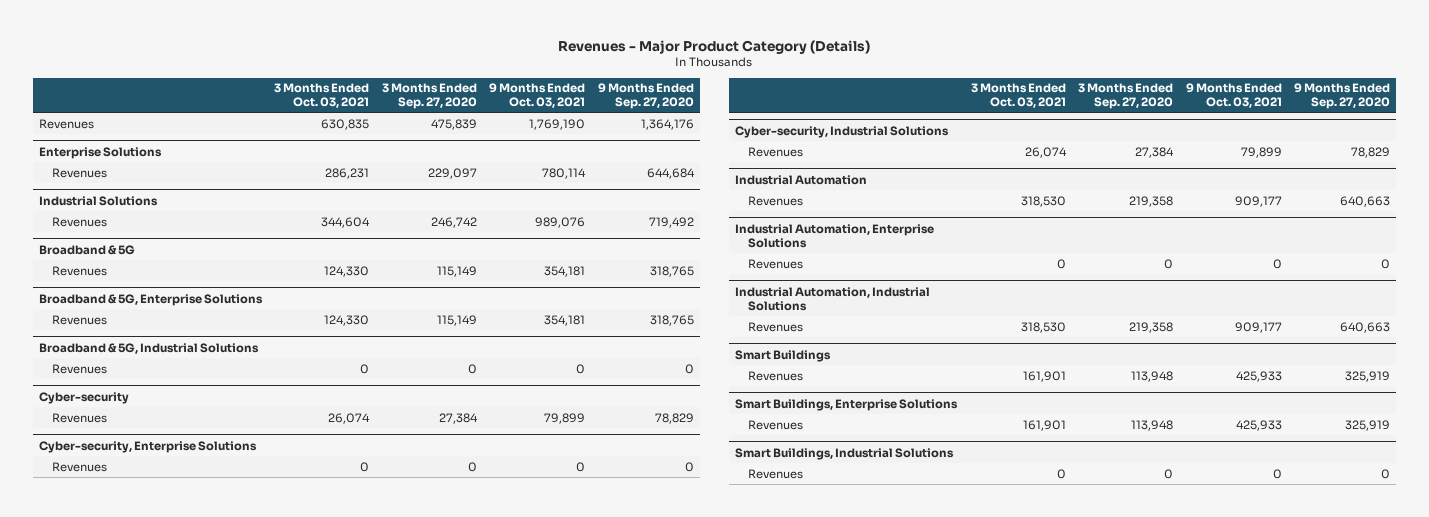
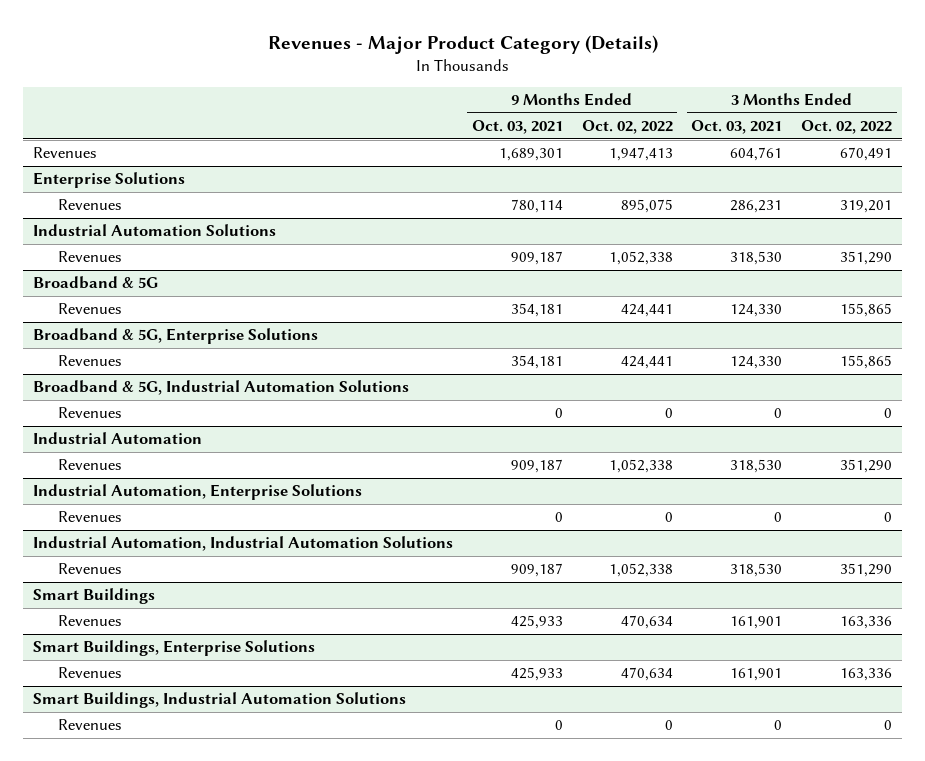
- | 3 Months Ended Oct. 03, 2021 | 3 Months Ended Sep. 27, 2020 | 9 Months Ended Oct. 03, 2021 | 9 Months Ended Sep. 27, 2020
+ | 9 Months Ended Oct. 03, 2021 | 9 Months Ended Oct. 02, 2022 | 3 Months Ended Oct. 03, 2021 | 3 Months Ended Oct. 02, 2022
- Revenues | 630,835 | 475,839 | 1,769,190 | 1,364,176
+ Revenues | 1,689,301 | 1,947,413 | 604,761 | 670,491
- Industrial Solutions
- Revenues | 344,604 | 246,742 | 989,076 | 719,492
+ Industrial Automation Solutions
+ Revenues | 909,187 | 1,052,338 | 318,530 | 351,290
- Broadband & 5G, Industrial Solutions
- Revenues | 0 | 0 | 0 | 0
- Cyber-security
- Revenues | 26,074 | 27,384 | 79,899 | 78,829
- Cyber-security, Enterprise Solutions
+ Broadband & 5G, Industrial Automation Solutions
- Cyber-security, Industrial Solutions
- Revenues | 26,074 | 27,384 | 79,899 | 78,829
@ Industrial Automation
- Revenues | 318,530 | 219,358 | 909,177 | 640,663
+ Revenues | 909,187 | 1,052,338 | 318,530 | 351,290
- Industrial Automation, Industrial Solutions
- Revenues | 318,530 | 219,358 | 909,177 | 640,663
+ Industrial Automation, Industrial Automation Solutions
+ Revenues | 909,187 | 1,052,338 | 318,530 | 351,290
- Smart Buildings, Industrial Solutions
+ Smart Buildings, Industrial Automation Solutions

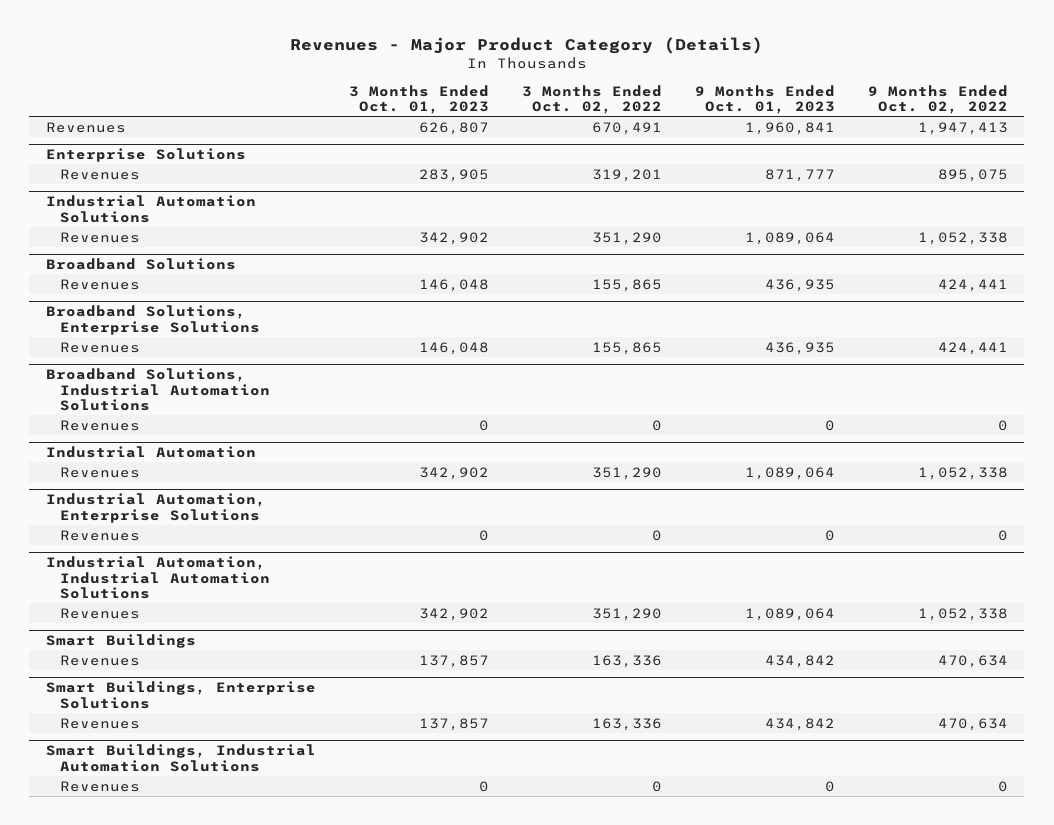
- | 9 Months Ended Oct. 03, 2021 | 9 Months Ended Oct. 02, 2022 | 3 Months Ended Oct. 03, 2021 | 3 Months Ended Oct. 02, 2022
+ | 3 Months Ended Oct. 01, 2023 | 3 Months Ended Oct. 02, 2022 | 9 Months Ended Oct. 01, 2023 | 9 Months Ended Oct. 02, 2022
- Broadband & 5G
+ Broadband Solutions
- Broadband & 5G, Enterprise Solutions
+ Broadband Solutions, Enterprise Solutions
- Broadband & 5G, Industrial Automation Solutions
+ Broadband Solutions, Industrial Automation Solutions

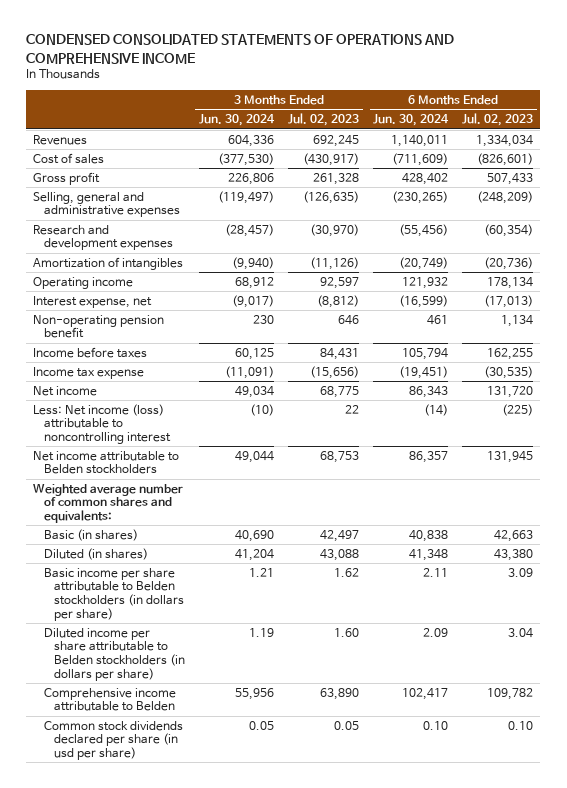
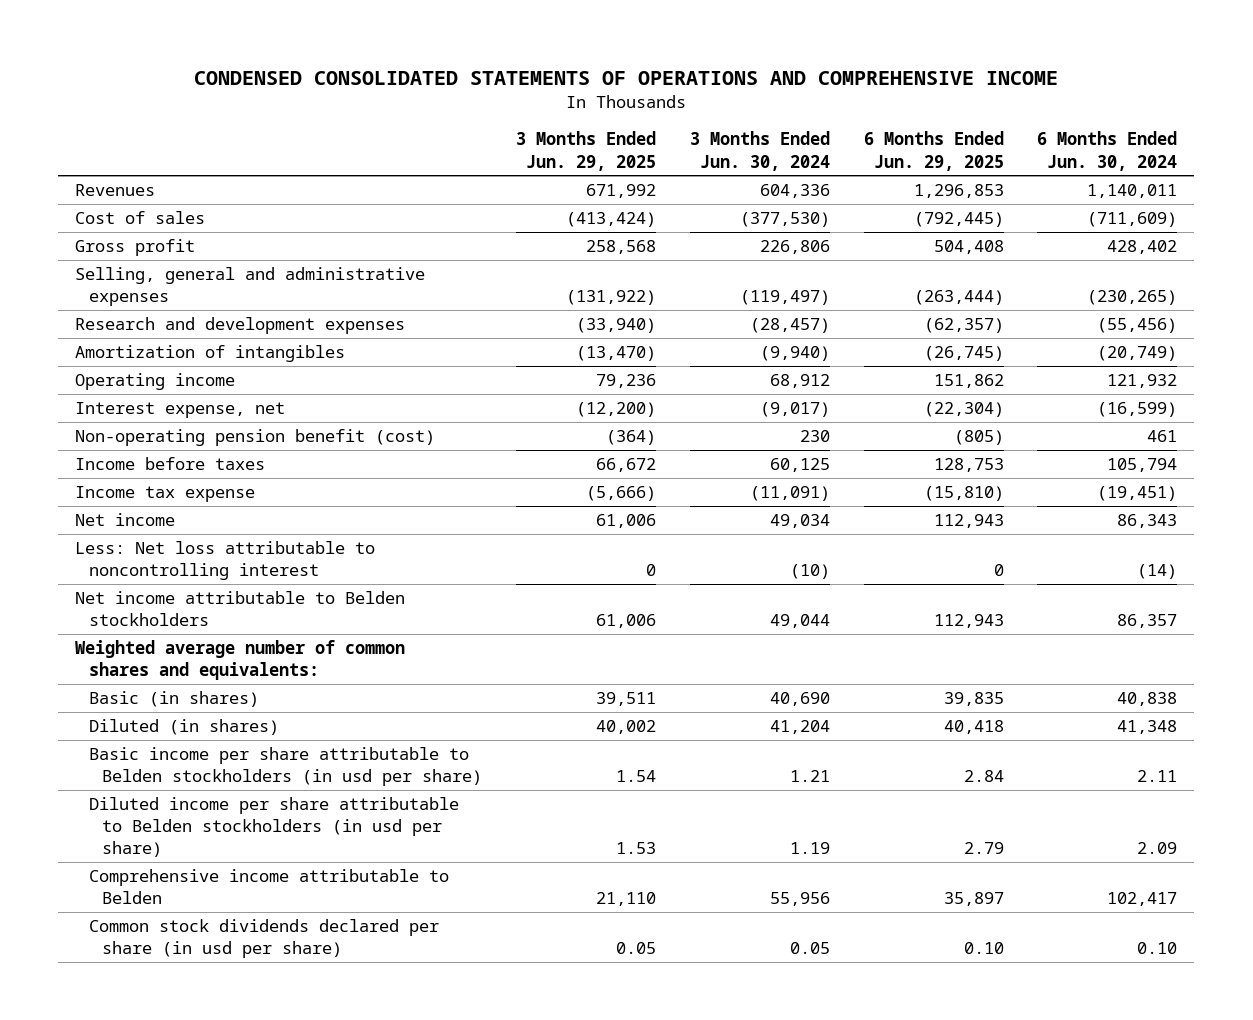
- | 3 Months Ended Jun. 30, 2024 | 3 Months Ended Jul. 02, 2023 | 6 Months Ended Jun. 30, 2024 | 6 Months Ended Jul. 02, 2023
+ | 3 Months Ended Jun. 29, 2025 | 3 Months Ended Jun. 30, 2024 | 6 Months Ended Jun. 29, 2025 | 6 Months Ended Jun. 30, 2024
- Non-operating pension benefit | 230 | 646 | 461 | 1,134
+ Non-operating pension benefit (cost) | (364) | 230 | (805) | 461
- Less: Net income (loss) attributable to noncontrolling interest | (10) | 22 | (14) | (225)
+ Less: Net loss attributable to noncontrolling interest | 0 | (10) | 0 | (14)
- Basic income per share attributable to Belden stockholders (in dollars per share) | 1.21 | 1.62 | 2.11 | 3.09
- Diluted income per share attributable to Belden stockholders (in dollars per share) | 1.19 | 1.60 | 2.09 | 3.04
+ Basic income per share attributable to Belden stockholders (in usd per share) | 1.54 | 1.21 | 2.84 | 2.11
+ Diluted income per share attributable to Belden stockholders (in usd per share) | 1.53 | 1.19 | 2.79 | 2.09

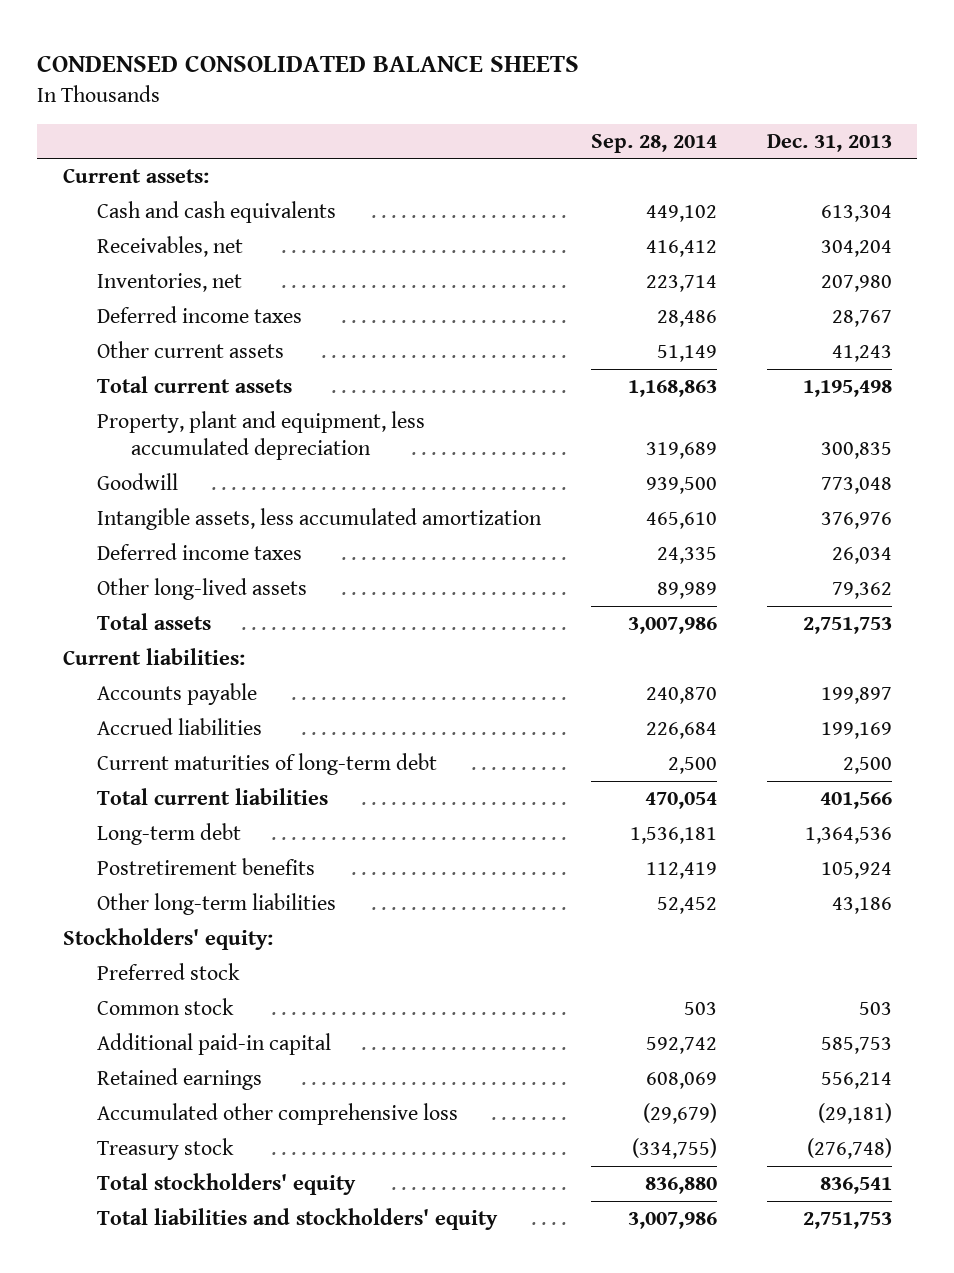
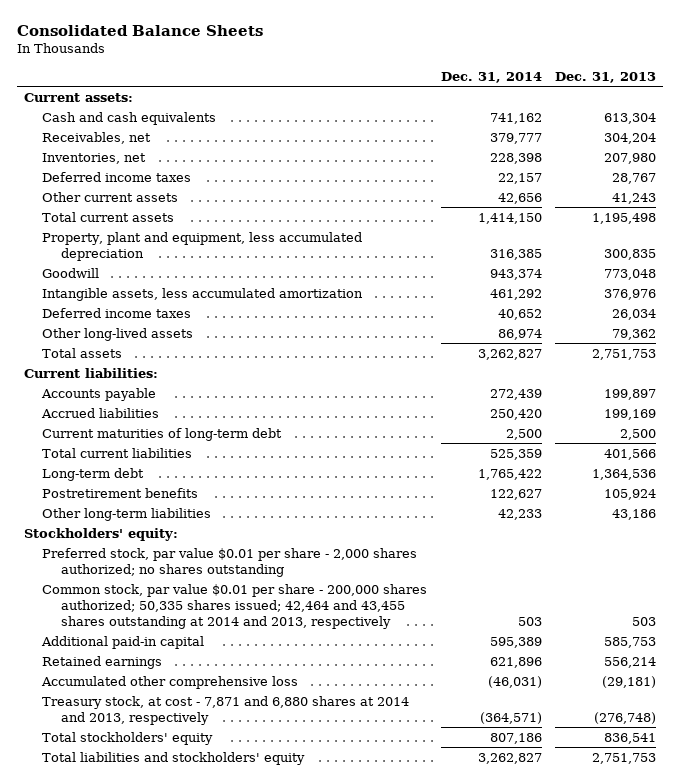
- CONDENSED CONSOLIDATED BALANCE SHEETS
+ Consolidated Balance Sheets
- | Sep. 28, 2014 | Dec. 31, 2013
+ | Dec. 31, 2014 | Dec. 31, 2013
- Preferred stock
- Common stock | 503 | 503
+ Preferred stock, par value $0.01 per share - 2,000 shares authorized; no shares outstanding
+ Common stock, par value $0.01 per share - 200,000 shares authorized; 50,335 shares issued; 42,464 and 43,455 shares outstanding at 2014 and 2013, respectively | 503 | 503
- Treasury stock | (334,755) | (276,748)
+ Treasury stock, at cost - 7,871 and 6,880 shares at 2014 and 2013, respectively | (364,571) | (276,748)

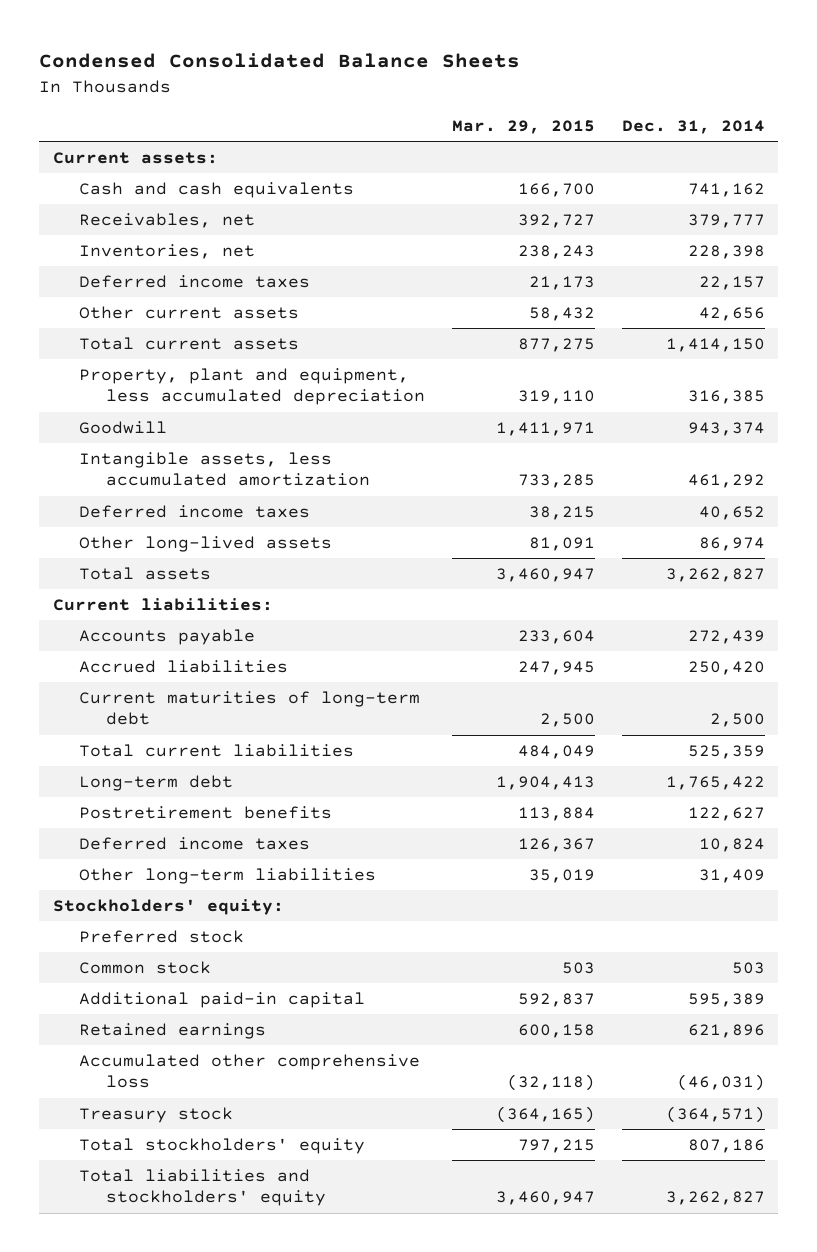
- Consolidated Balance Sheets
+ Condensed Consolidated Balance Sheets
- | Dec. 31, 2014 | Dec. 31, 2013
+ | Mar. 29, 2015 | Dec. 31, 2014
- Other long-term liabilities | 42,233 | 43,186
+ Deferred income taxes | 126,367 | 10,824
+ Other long-term liabilities | 35,019 | 31,409
- Preferred stock, par value $0.01 per share - 2,000 shares authorized; no shares outstanding
- Common stock, par value $0.01 per share - 200,000 shares authorized; 50,335 shares issued; 42,464 and 43,455 shares outstanding at 2014 and 2013, respectively | 503 | 503
+ Preferred stock
+ Common stock | 503 | 503
- Treasury stock, at cost - 7,871 and 6,880 shares at 2014 and 2013, respectively | (364,571) | (276,748)
+ Treasury stock | (364,165) | (364,571)

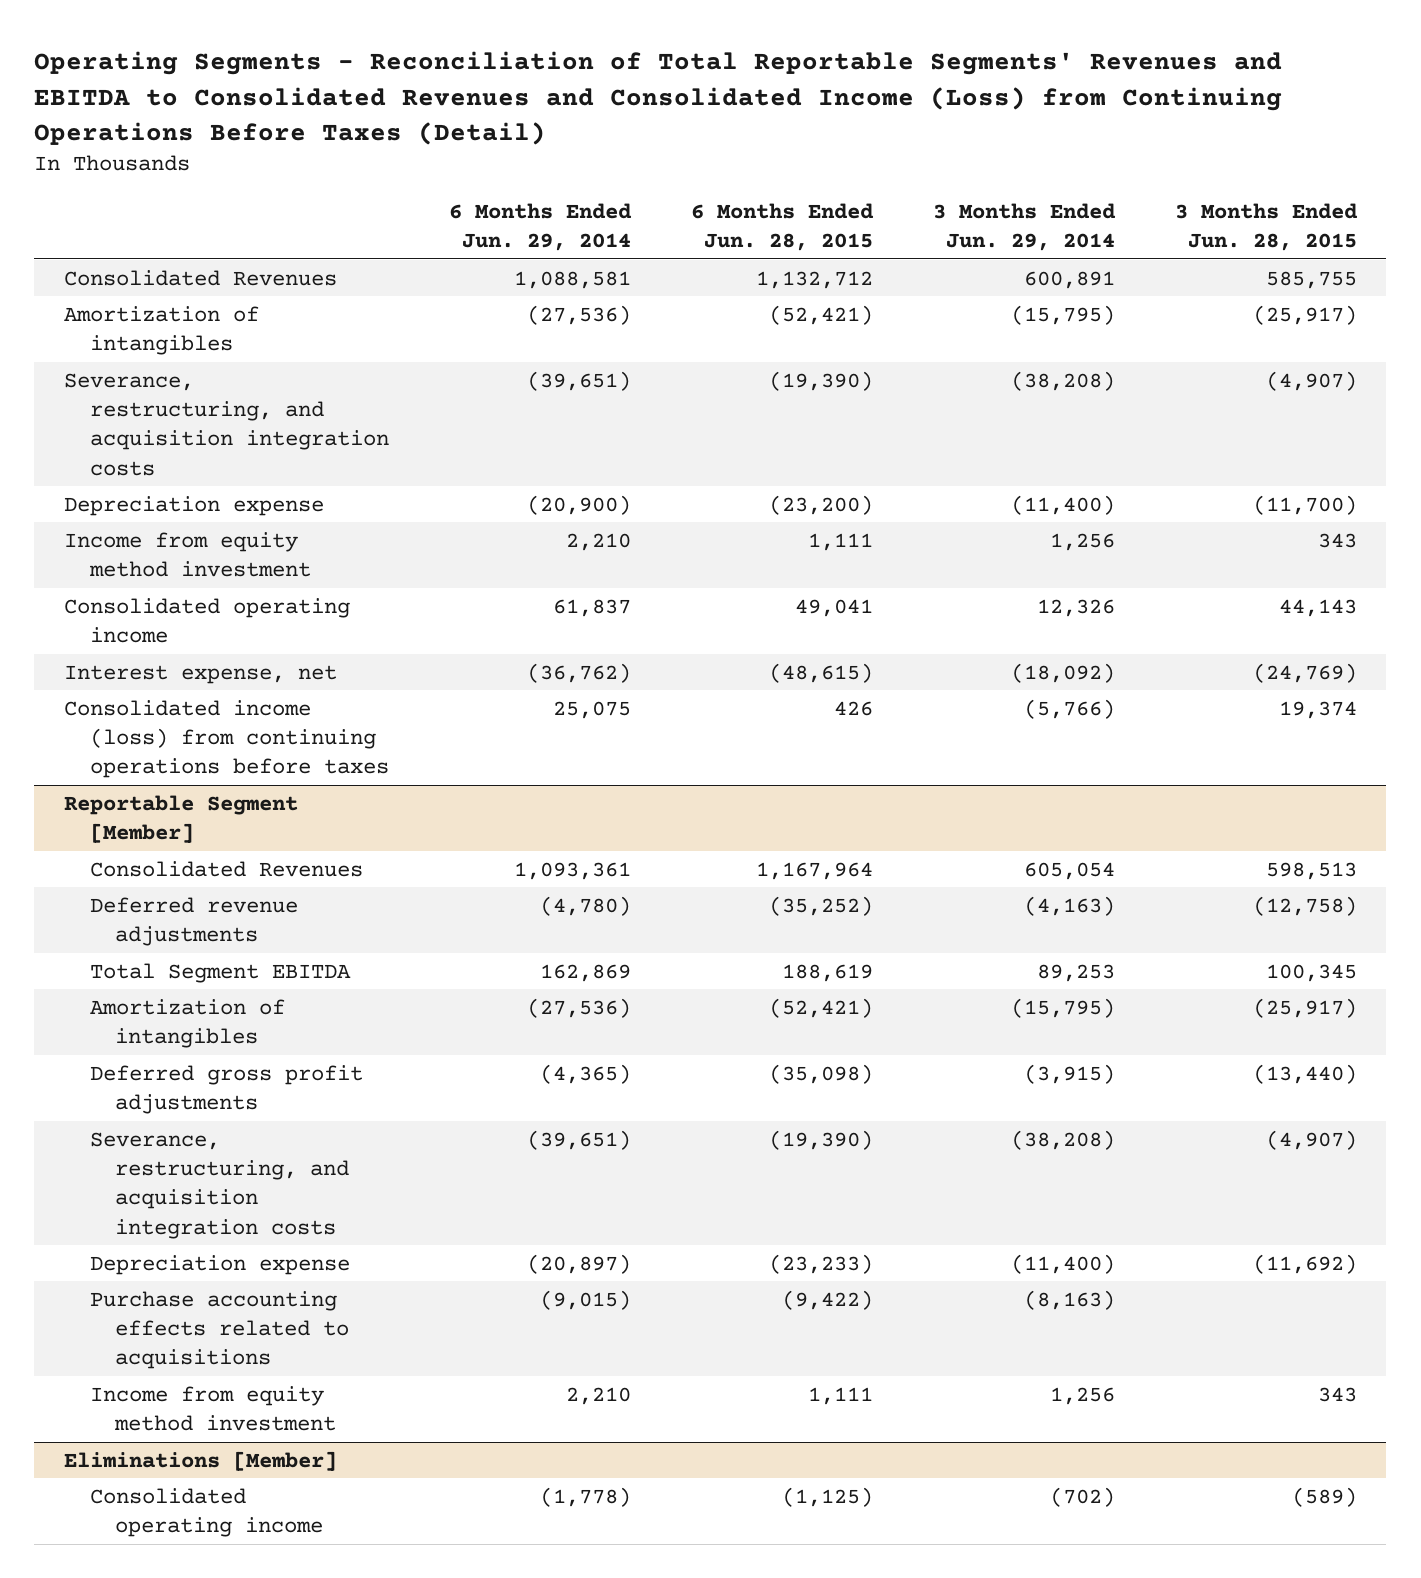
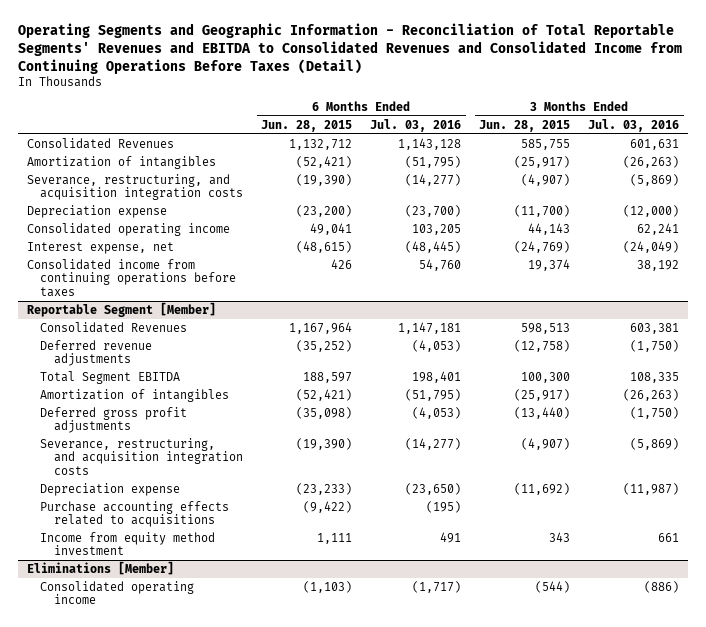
- Operating Segments - Reconciliation of Total Reportable Segments' Revenues and EBITDA to Consolidated Revenues and Consolidated Income (Loss) from Continuing Operations Before Taxes (Detail)
+ Operating Segments and Geographic Information - Reconciliation of Total Reportable Segments' Revenues and EBITDA to Consolidated Revenues and Consolidated Income from Continuing Operations Before Taxes (Detail)
- | 6 Months Ended Jun. 29, 2014 | 6 Months Ended Jun. 28, 2015 | 3 Months Ended Jun. 29, 2014 | 3 Months Ended Jun. 28, 2015
+ | 6 Months Ended Jun. 28, 2015 | 6 Months Ended Jul. 03, 2016 | 3 Months Ended Jun. 28, 2015 | 3 Months Ended Jul. 03, 2016
- Income from equity method investment | 2,210 | 1,111 | 1,256 | 343
- Consolidated income (loss) from continuing operations before taxes | 25,075 | 426 | (5,766) | 19,374
+ Consolidated income from continuing operations before taxes | 426 | 54,760 | 19,374 | 38,192
@ Reportable Segment [Member]
- Total Segment EBITDA | 162,869 | 188,619 | 89,253 | 100,345
+ Total Segment EBITDA | 188,597 | 198,401 | 100,300 | 108,335
@ Eliminations [Member]
- Consolidated operating income | (1,778) | (1,125) | (702) | (589)
+ Consolidated operating income | (1,103) | (1,717) | (544) | (886)

